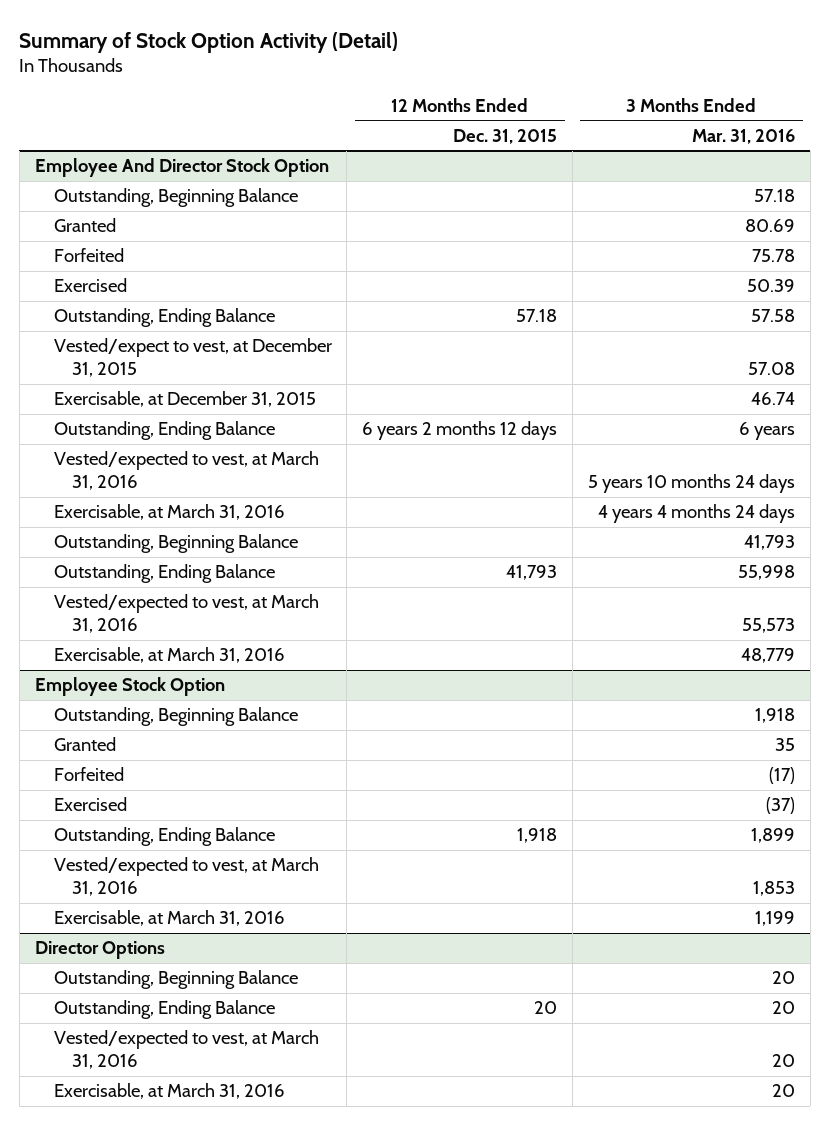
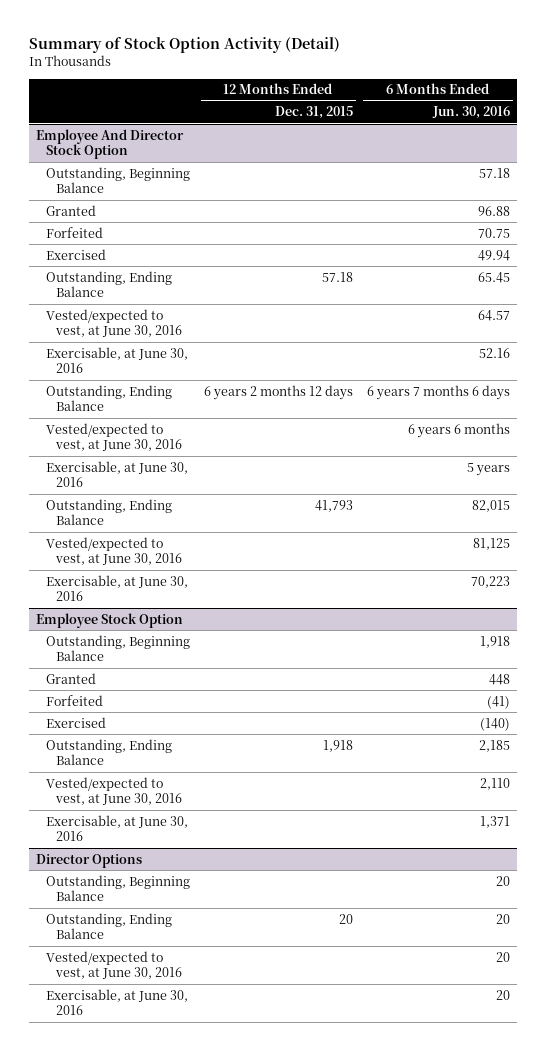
- | 12 Months Ended Dec. 31, 2015 | 3 Months Ended Mar. 31, 2016
+ | 12 Months Ended Dec. 31, 2015 | 6 Months Ended Jun. 30, 2016
@ Employee And Director Stock Option
- Vested/expect to vest, at December 31, 2015 | | 57.08
- Exercisable, at December 31, 2015 | | 46.74
+ Vested/expected to vest, at June 30, 2016 | | 64.57
+ Exercisable, at June 30, 2016 | | 52.16
- Vested/expected to vest, at March 31, 2016 | | 5 years 10 months 24 days
- Exercisable, at March 31, 2016 | | 4 years 4 months 24 days
- Outstanding, Beginning Balance | | 41,793
+ Vested/expected to vest, at June 30, 2016 | | 6 years 6 months
+ Exercisable, at June 30, 2016 | | 5 years
- Vested/expected to vest, at March 31, 2016 | | 55,573
- Exercisable, at March 31, 2016 | | 48,779
+ Vested/expected to vest, at June 30, 2016 | | 81,125
+ Exercisable, at June 30, 2016 | | 70,223
@ Employee Stock Option
- Vested/expected to vest, at March 31, 2016 | | 1,853
- Exercisable, at March 31, 2016 | | 1,199
+ Vested/expected to vest, at June 30, 2016 | | 2,110
+ Exercisable, at June 30, 2016 | | 1,371
@ Director Options
- Vested/expected to vest, at March 31, 2016 | | 20
- Exercisable, at March 31, 2016 | | 20
+ Vested/expected to vest, at June 30, 2016 | | 20
+ Exercisable, at June 30, 2016 | | 20

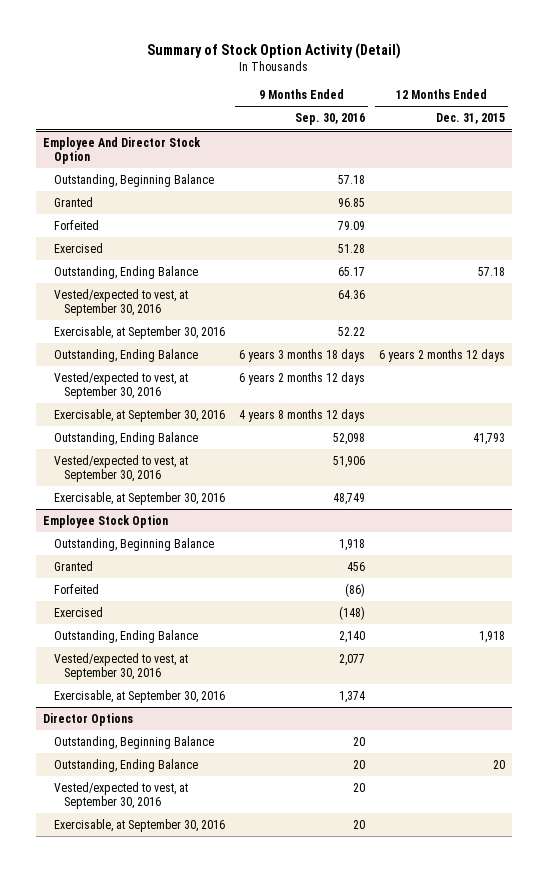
- | 12 Months Ended Dec. 31, 2015 | 6 Months Ended Jun. 30, 2016
+ | 9 Months Ended Sep. 30, 2016 | 12 Months Ended Dec. 31, 2015
@ Employee And Director Stock Option
- Vested/expected to vest, at June 30, 2016 | | 64.57
- Exercisable, at June 30, 2016 | | 52.16
+ Vested/expected to vest, at September 30, 2016 | 64.36 |
+ Exercisable, at September 30, 2016 | 52.22 |
- Vested/expected to vest, at June 30, 2016 | | 6 years 6 months
- Exercisable, at June 30, 2016 | | 5 years
+ Vested/expected to vest, at September 30, 2016 | 6 years 2 months 12 days |
+ Exercisable, at September 30, 2016 | 4 years 8 months 12 days |
- Vested/expected to vest, at June 30, 2016 | | 81,125
- Exercisable, at June 30, 2016 | | 70,223
+ Vested/expected to vest, at September 30, 2016 | 51,906 |
+ Exercisable, at September 30, 2016 | 48,749 |
@ Employee Stock Option
- Vested/expected to vest, at June 30, 2016 | | 2,110
- Exercisable, at June 30, 2016 | | 1,371
+ Vested/expected to vest, at September 30, 2016 | 2,077 |
+ Exercisable, at September 30, 2016 | 1,374 |
@ Director Options
- Vested/expected to vest, at June 30, 2016 | | 20
- Exercisable, at June 30, 2016 | | 20
+ Vested/expected to vest, at September 30, 2016 | 20 |
+ Exercisable, at September 30, 2016 | 20 |

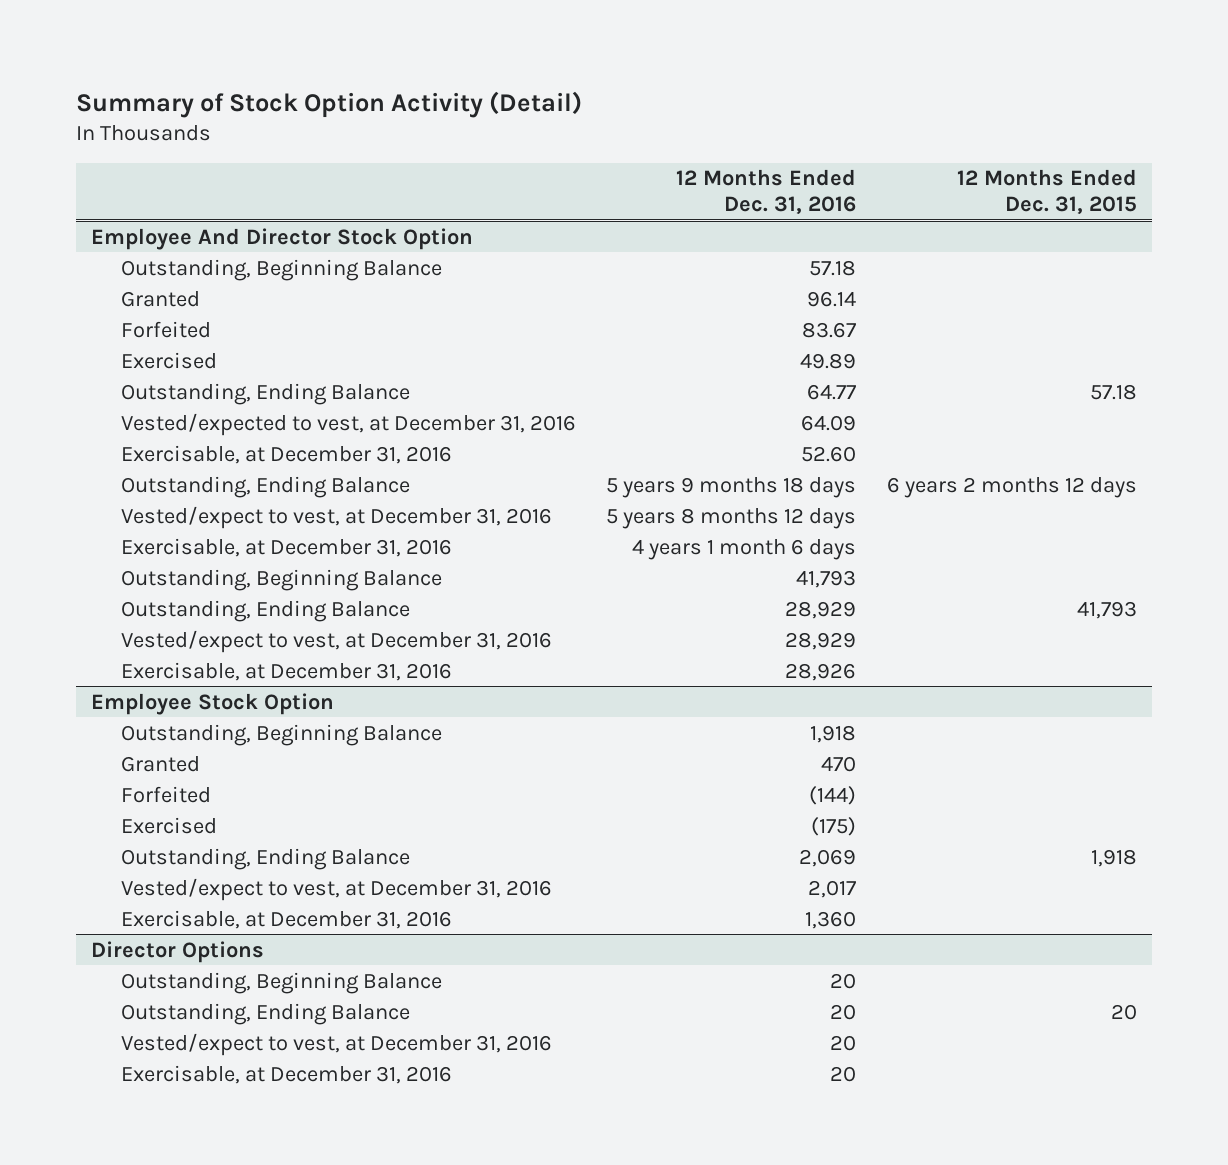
- | 9 Months Ended Sep. 30, 2016 | 12 Months Ended Dec. 31, 2015
+ | 12 Months Ended Dec. 31, 2016 | 12 Months Ended Dec. 31, 2015
@ Employee And Director Stock Option
- Vested/expected to vest, at September 30, 2016 | 64.36 |
- Exercisable, at September 30, 2016 | 52.22 |
+ Vested/expected to vest, at December 31, 2016 | 64.09 |
+ Exercisable, at December 31, 2016 | 52.60 |
- Vested/expected to vest, at September 30, 2016 | 6 years 2 months 12 days |
- Exercisable, at September 30, 2016 | 4 years 8 months 12 days |
+ Vested/expect to vest, at December 31, 2016 | 5 years 8 months 12 days |
+ Exercisable, at December 31, 2016 | 4 years 1 month 6 days |
+ Outstanding, Beginning Balance | 41,793 |
- Vested/expected to vest, at September 30, 2016 | 51,906 |
- Exercisable, at September 30, 2016 | 48,749 |
+ Vested/expect to vest, at December 31, 2016 | 28,929 |
+ Exercisable, at December 31, 2016 | 28,926 |
@ Employee Stock Option
- Vested/expected to vest, at September 30, 2016 | 2,077 |
- Exercisable, at September 30, 2016 | 1,374 |
+ Vested/expect to vest, at December 31, 2016 | 2,017 |
+ Exercisable, at December 31, 2016 | 1,360 |
@ Director Options
- Vested/expected to vest, at September 30, 2016 | 20 |
- Exercisable, at September 30, 2016 | 20 |
+ Vested/expect to vest, at December 31, 2016 | 20 |
+ Exercisable, at December 31, 2016 | 20 |

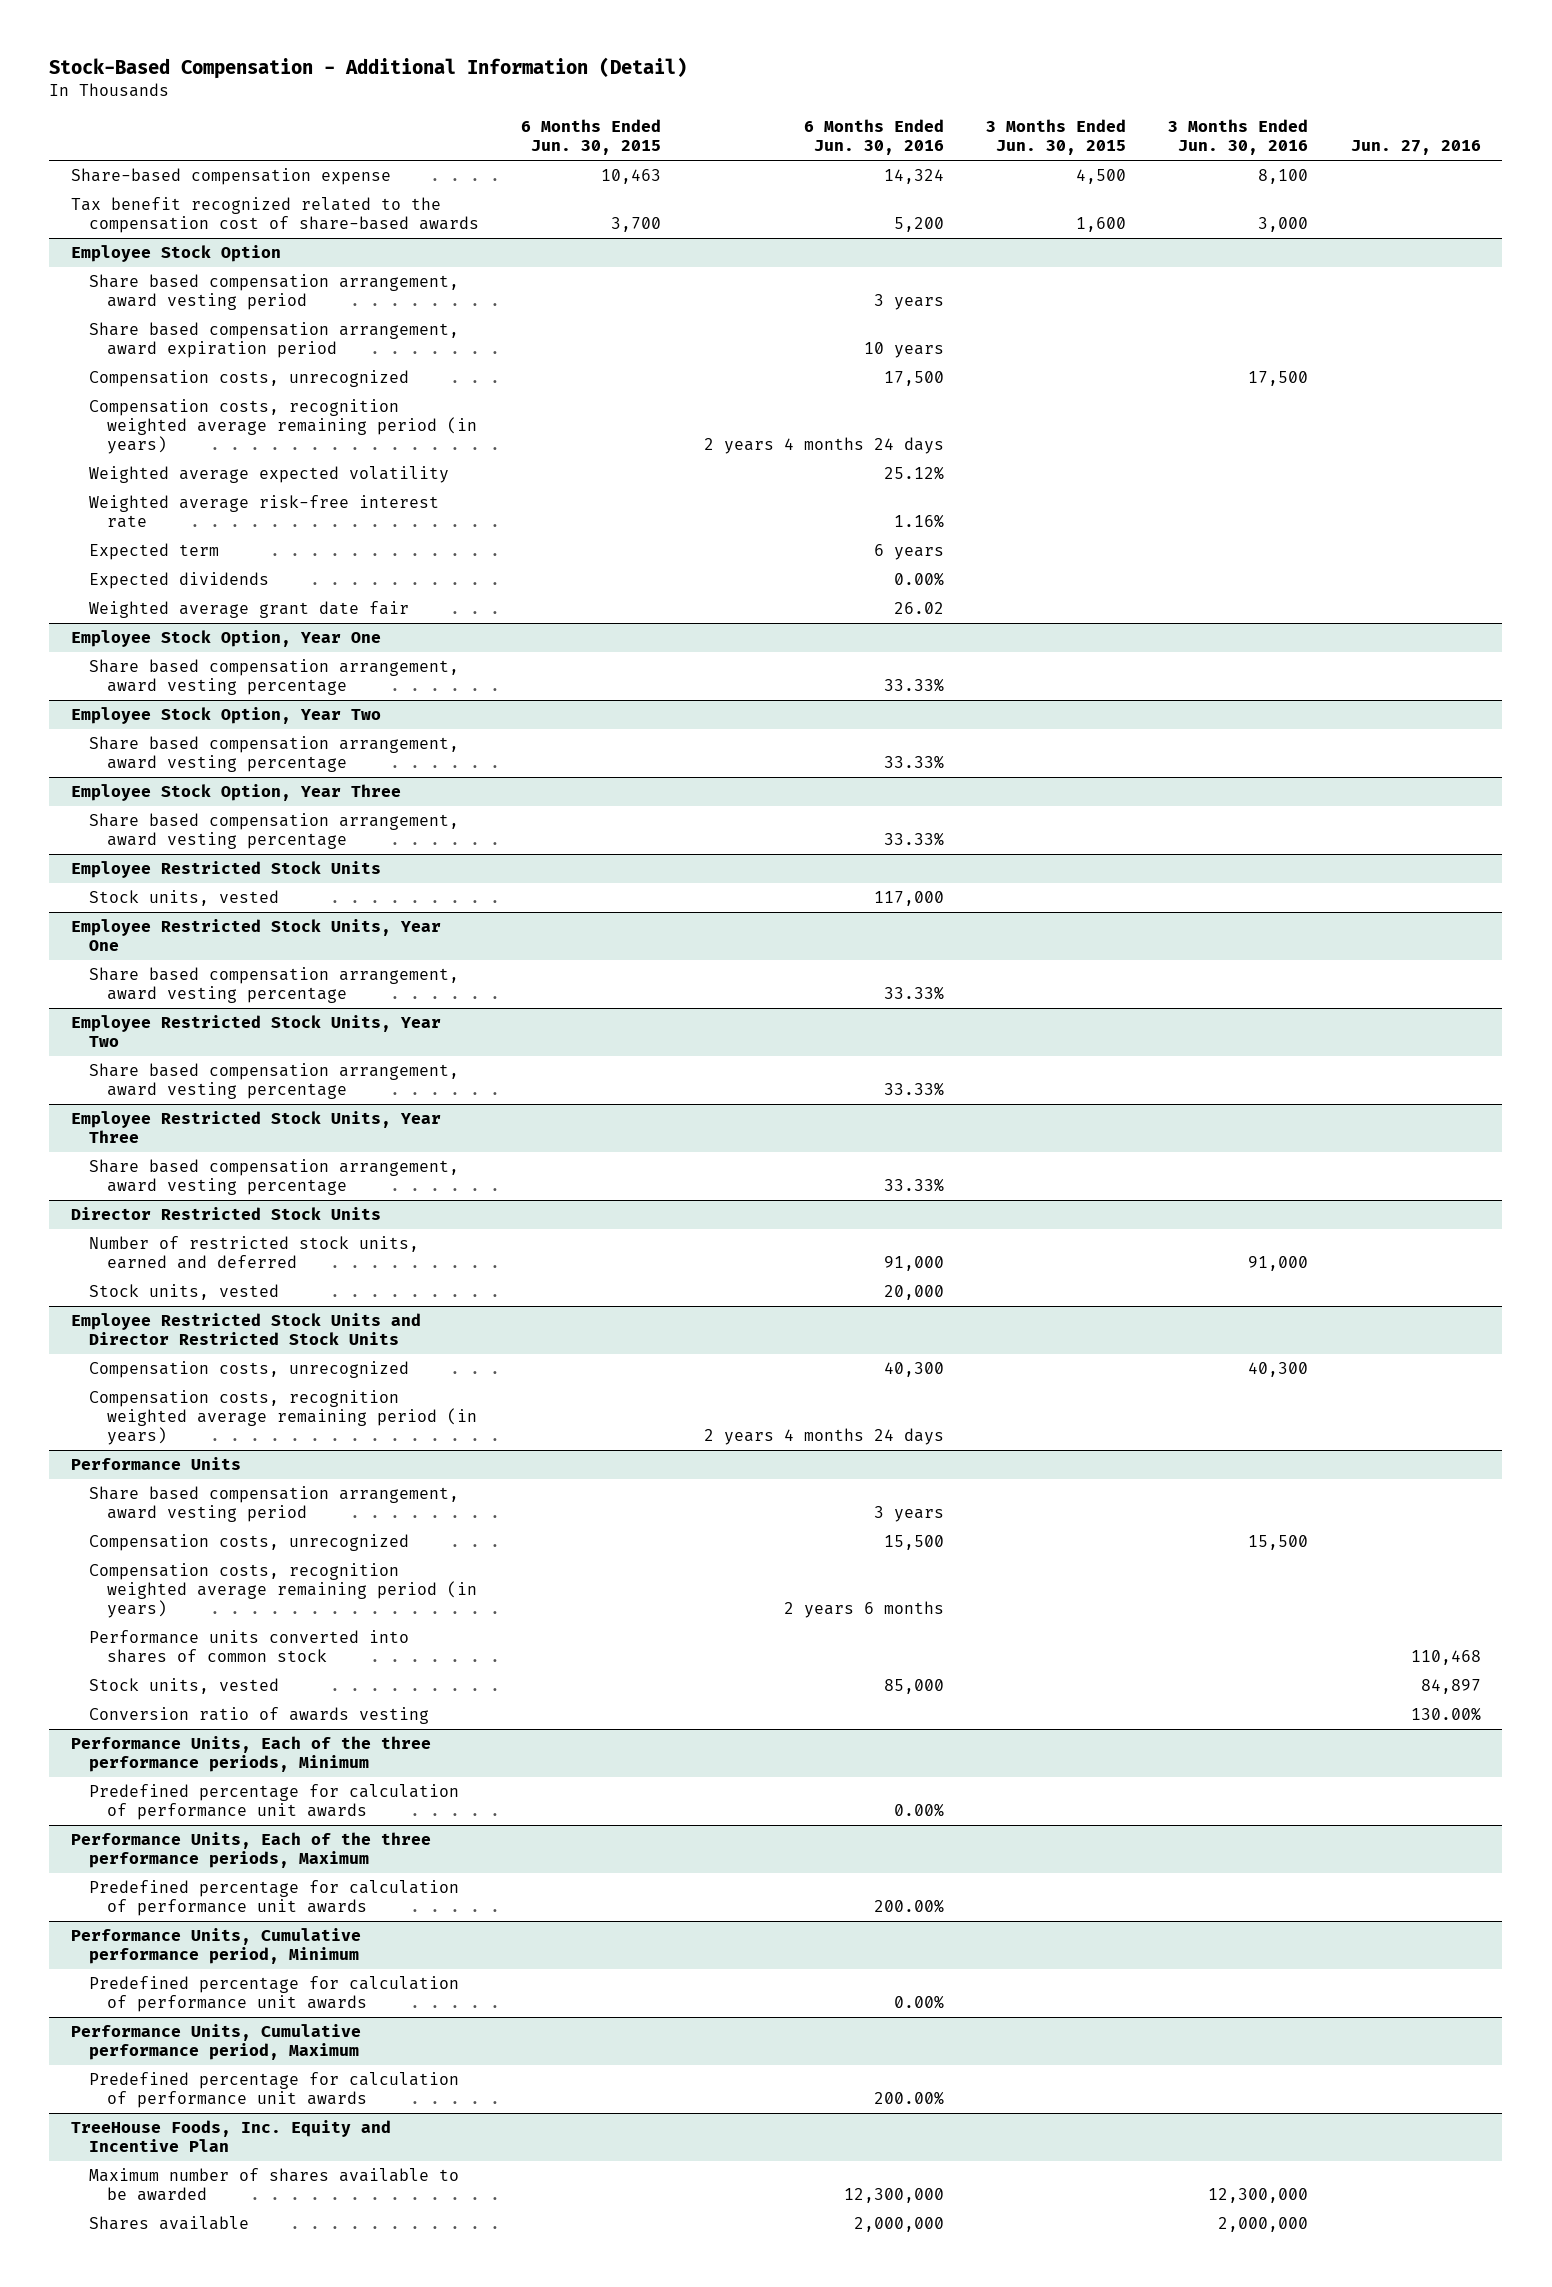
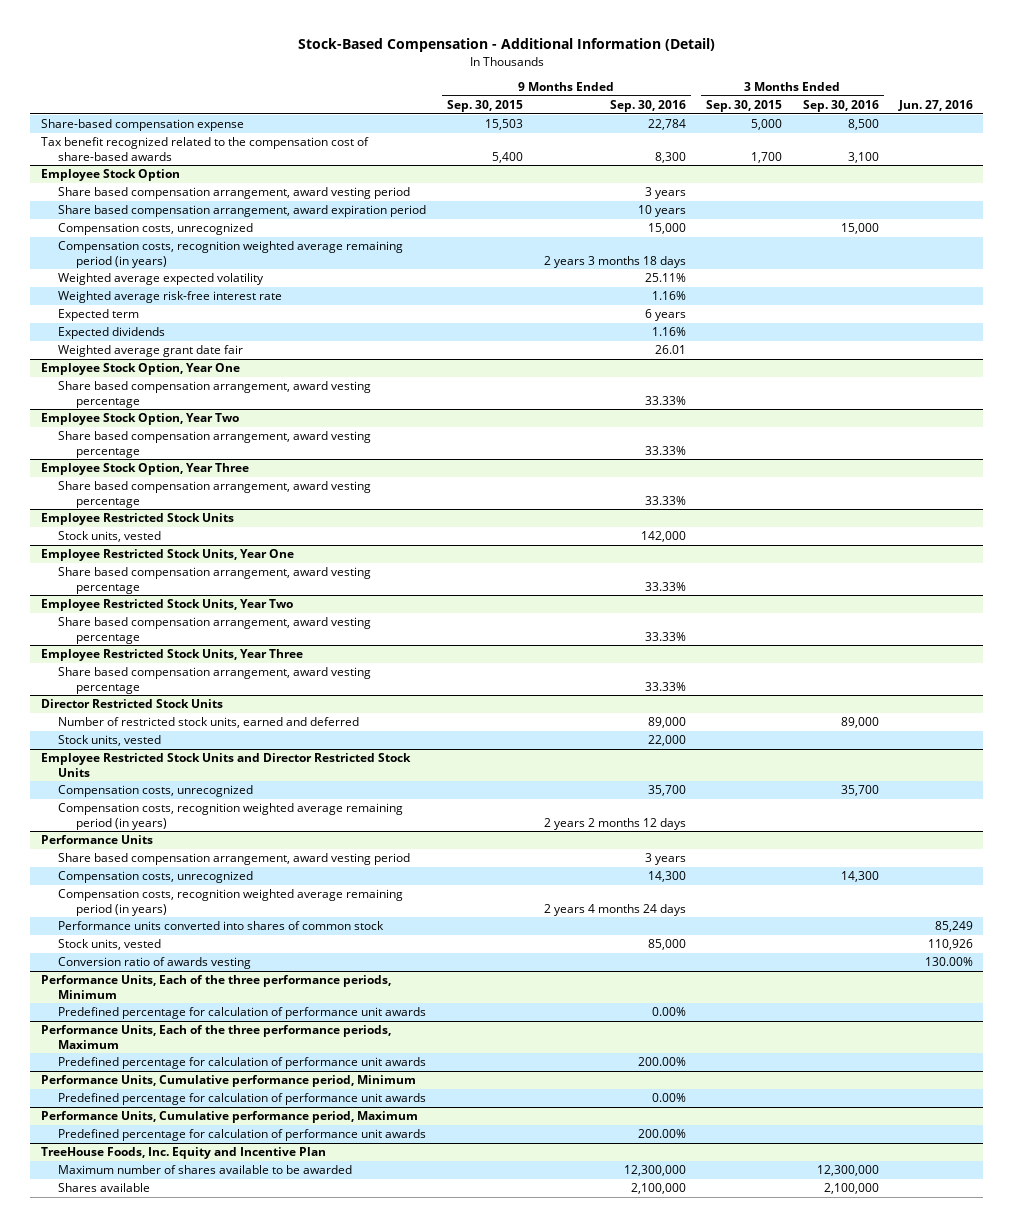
- | 6 Months Ended Jun. 30, 2015 | 6 Months Ended Jun. 30, 2016 | 3 Months Ended Jun. 30, 2015 | 3 Months Ended Jun. 30, 2016 | Jun. 27, 2016
+ | 9 Months Ended Sep. 30, 2015 | 9 Months Ended Sep. 30, 2016 | 3 Months Ended Sep. 30, 2015 | 3 Months Ended Sep. 30, 2016 | Jun. 27, 2016
@ Performance Units
- Performance units converted into shares of common stock | | | | | 110,468
- Stock units, vested | | 85,000 | | | 84,897
+ Performance units converted into shares of common stock | | | | | 85,249
+ Stock units, vested | | 85,000 | | | 110,926

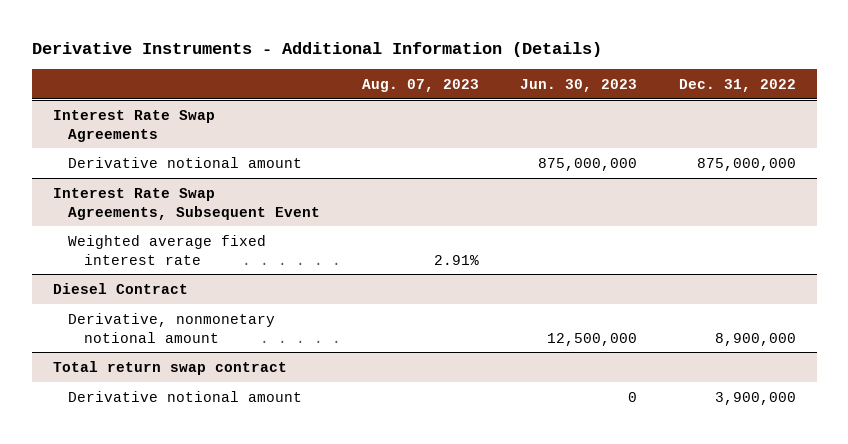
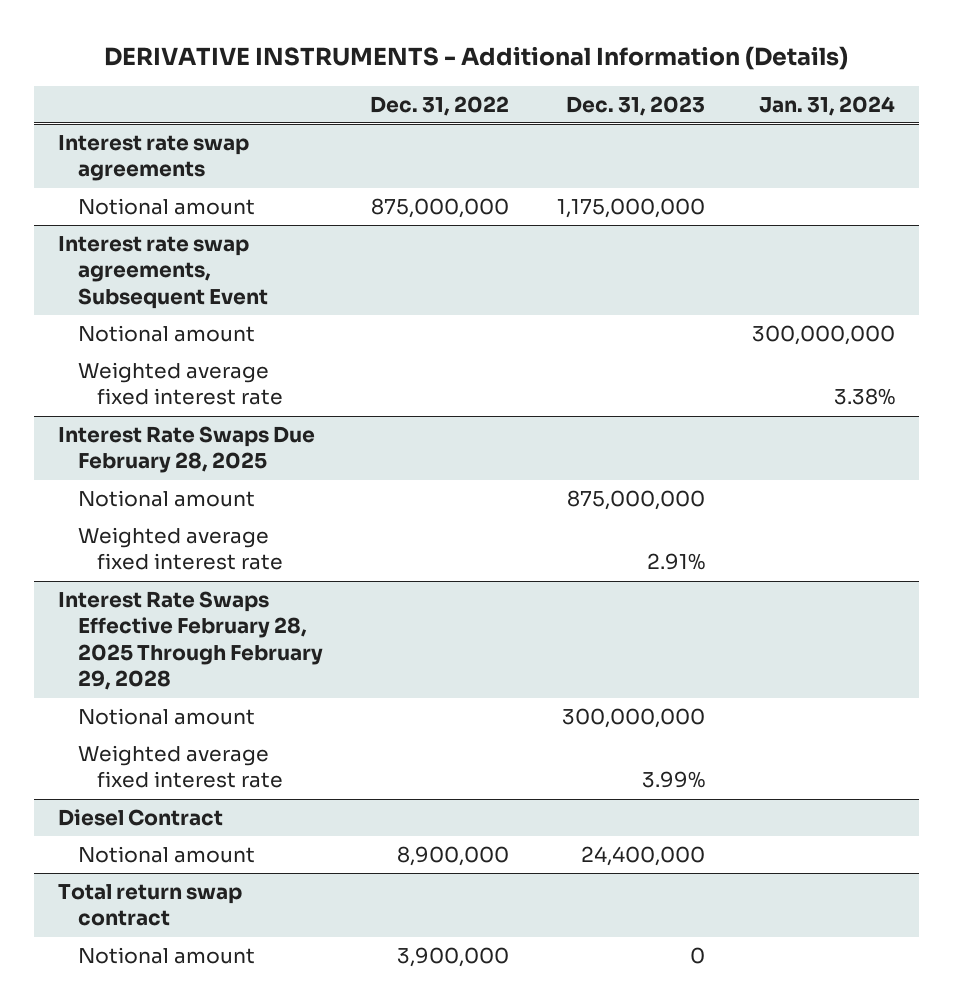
- Derivative Instruments - Additional Information (Details)
+ DERIVATIVE INSTRUMENTS - Additional Information (Details)
- | Aug. 07, 2023 | Jun. 30, 2023 | Dec. 31, 2022
+ | Dec. 31, 2022 | Dec. 31, 2023 | Jan. 31, 2024
- Interest Rate Swap Agreements
- Derivative notional amount | | 875,000,000 | 875,000,000
- Interest Rate Swap Agreements, Subsequent Event
+ Interest rate swap agreements
+ Notional amount | 875,000,000 | 1,175,000,000 |
+ Interest rate swap agreements, Subsequent Event
+ Notional amount | | | 300,000,000
+ Interest Rate Swaps Due February 28, 2025
+ Notional amount | | 875,000,000 |
+ Weighted average fixed interest rate | | 2.91% |
+ Interest Rate Swaps Effective February 28, 2025 Through February 29, 2028
+ Notional amount | | 300,000,000 |
+ Weighted average fixed interest rate | | 3.99% |
@ Diesel Contract
- Derivative, nonmonetary notional amount | | 12,500,000 | 8,900,000
+ Notional amount | 8,900,000 | 24,400,000 |
@ Total return swap contract
- Derivative notional amount | | 0 | 3,900,000
+ Notional amount | 3,900,000 | 0 |

